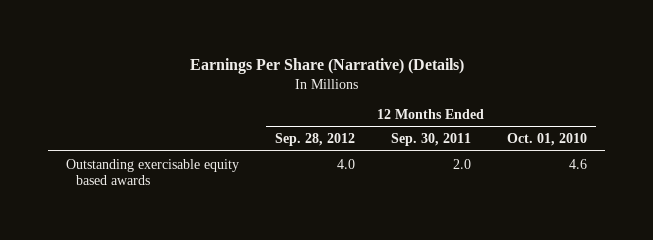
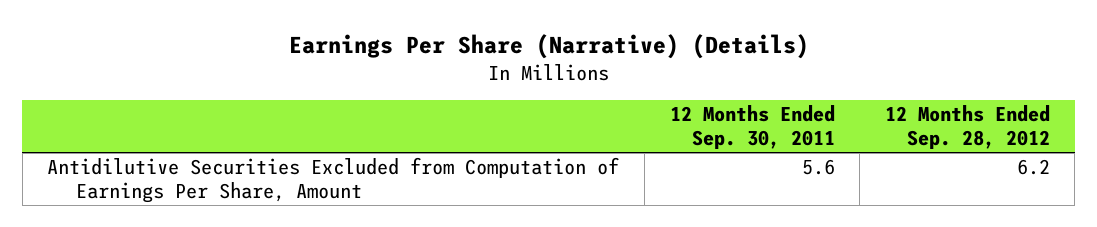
- | 12 Months Ended Sep. 28, 2012 | 12 Months Ended Sep. 30, 2011 | 12 Months Ended Oct. 01, 2010
+ | 12 Months Ended Sep. 30, 2011 | 12 Months Ended Sep. 28, 2012
- Outstanding exercisable equity based awards | 4.0 | 2.0 | 4.6
+ Antidilutive Securities Excluded from Computation of Earnings Per Share, Amount | 5.6 | 6.2

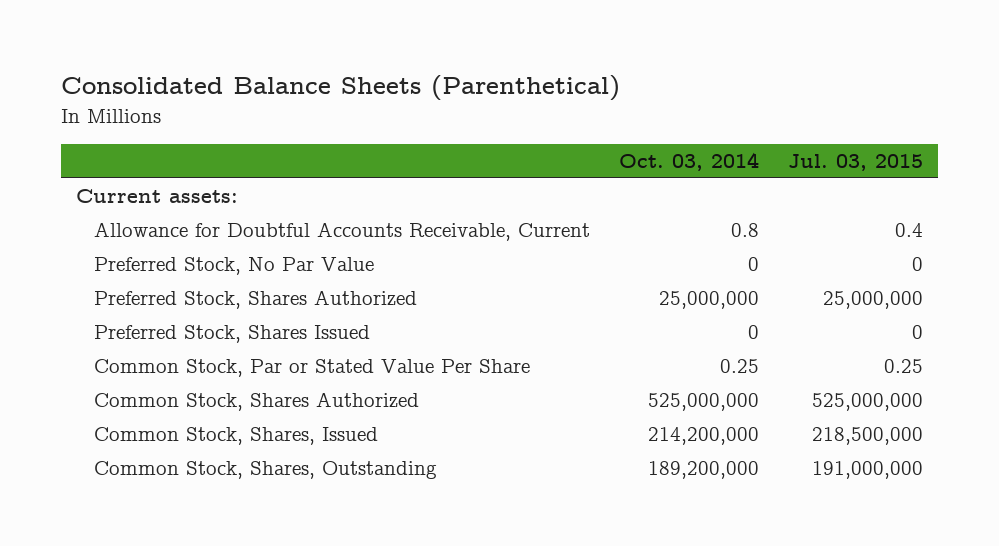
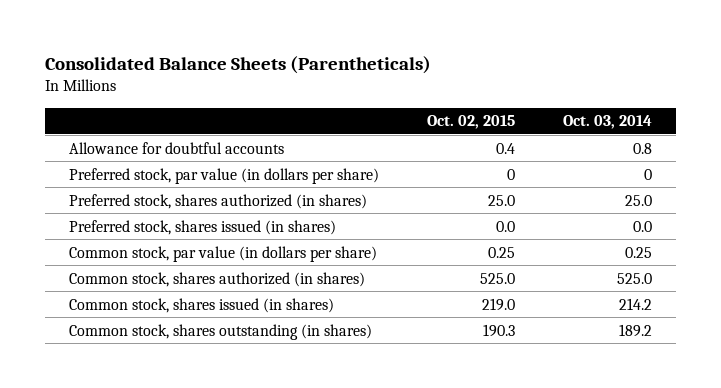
- Consolidated Balance Sheets (Parenthetical)
+ Consolidated Balance Sheets (Parentheticals)
- | Oct. 03, 2014 | Jul. 03, 2015
+ | Oct. 02, 2015 | Oct. 03, 2014
- Current assets:
- Allowance for Doubtful Accounts Receivable, Current | 0.8 | 0.4
- Preferred Stock, No Par Value | 0 | 0
- Preferred Stock, Shares Authorized | 25,000,000 | 25,000,000
- Preferred Stock, Shares Issued | 0 | 0
- Common Stock, Par or Stated Value Per Share | 0.25 | 0.25
- Common Stock, Shares Authorized | 525,000,000 | 525,000,000
- Common Stock, Shares, Issued | 214,200,000 | 218,500,000
- Common Stock, Shares, Outstanding | 189,200,000 | 191,000,000
+ Allowance for doubtful accounts | 0.4 | 0.8
+ Preferred stock, par value (in dollars per share) | 0 | 0
+ Preferred stock, shares authorized (in shares) | 25.0 | 25.0
+ Preferred stock, shares issued (in shares) | 0.0 | 0.0
+ Common stock, par value (in dollars per share) | 0.25 | 0.25
+ Common stock, shares authorized (in shares) | 525.0 | 525.0
+ Common stock, shares issued (in shares) | 219.0 | 214.2
+ Common stock, shares outstanding (in shares) | 190.3 | 189.2

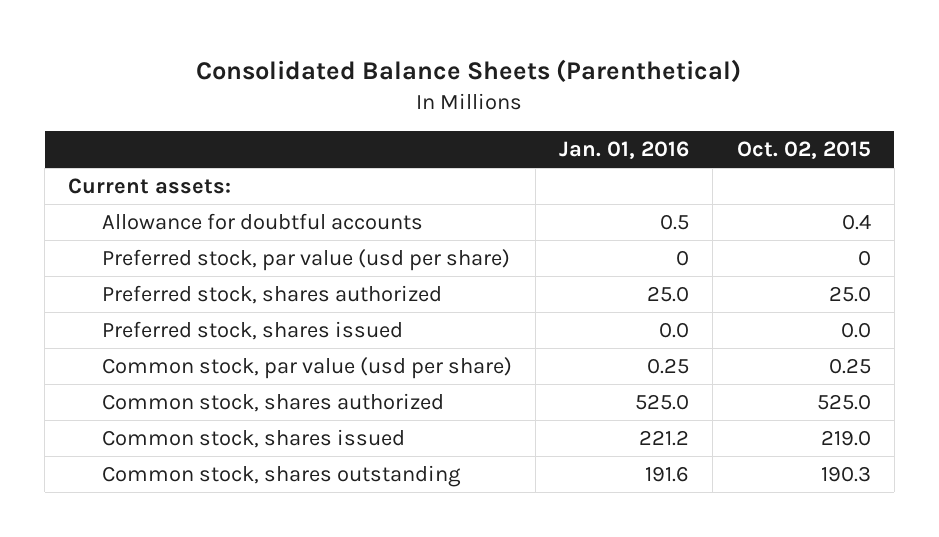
- Consolidated Balance Sheets (Parentheticals)
+ Consolidated Balance Sheets (Parenthetical)
- | Oct. 02, 2015 | Oct. 03, 2014
+ | Jan. 01, 2016 | Oct. 02, 2015
+ Current assets:
- Preferred stock, par value (in dollars per share) | 0 | 0
- Preferred stock, shares authorized (in shares) | 25.0 | 25.0
- Preferred stock, shares issued (in shares) | 0.0 | 0.0
- Common stock, par value (in dollars per share) | 0.25 | 0.25
- Common stock, shares authorized (in shares) | 525.0 | 525.0
- Common stock, shares issued (in shares) | 219.0 | 214.2
- Common stock, shares outstanding (in shares) | 190.3 | 189.2
+ Preferred stock, par value (usd per share) | 0 | 0
+ Preferred stock, shares authorized | 25.0 | 25.0
+ Preferred stock, shares issued | 0.0 | 0.0
+ Common stock, par value (usd per share) | 0.25 | 0.25
+ Common stock, shares authorized | 525.0 | 525.0
+ Common stock, shares issued | 221.2 | 219.0
+ Common stock, shares outstanding | 191.6 | 190.3

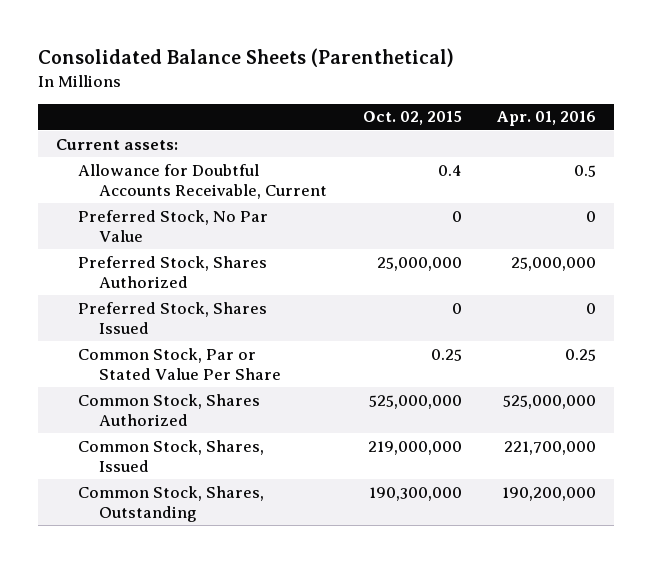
- | Jan. 01, 2016 | Oct. 02, 2015
+ | Oct. 02, 2015 | Apr. 01, 2016
- Allowance for doubtful accounts | 0.5 | 0.4
- Preferred stock, par value (usd per share) | 0 | 0
- Preferred stock, shares authorized | 25.0 | 25.0
- Preferred stock, shares issued | 0.0 | 0.0
- Common stock, par value (usd per share) | 0.25 | 0.25
- Common stock, shares authorized | 525.0 | 525.0
- Common stock, shares issued | 221.2 | 219.0
- Common stock, shares outstanding | 191.6 | 190.3
+ Allowance for Doubtful Accounts Receivable, Current | 0.4 | 0.5
+ Preferred Stock, No Par Value | 0 | 0
+ Preferred Stock, Shares Authorized | 25,000,000 | 25,000,000
+ Preferred Stock, Shares Issued | 0 | 0
+ Common Stock, Par or Stated Value Per Share | 0.25 | 0.25
+ Common Stock, Shares Authorized | 525,000,000 | 525,000,000
+ Common Stock, Shares, Issued | 219,000,000 | 221,700,000
+ Common Stock, Shares, Outstanding | 190,300,000 | 190,200,000

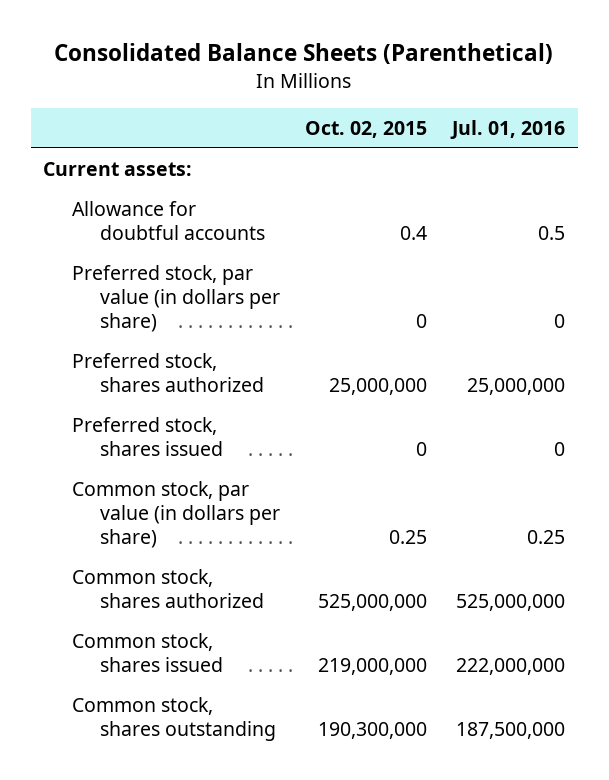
- | Oct. 02, 2015 | Apr. 01, 2016
+ | Oct. 02, 2015 | Jul. 01, 2016
- Allowance for Doubtful Accounts Receivable, Current | 0.4 | 0.5
- Preferred Stock, No Par Value | 0 | 0
- Preferred Stock, Shares Authorized | 25,000,000 | 25,000,000
- Preferred Stock, Shares Issued | 0 | 0
- Common Stock, Par or Stated Value Per Share | 0.25 | 0.25
- Common Stock, Shares Authorized | 525,000,000 | 525,000,000
- Common Stock, Shares, Issued | 219,000,000 | 221,700,000
- Common Stock, Shares, Outstanding | 190,300,000 | 190,200,000
+ Allowance for doubtful accounts | 0.4 | 0.5
+ Preferred stock, par value (in dollars per share) | 0 | 0
+ Preferred stock, shares authorized | 25,000,000 | 25,000,000
+ Preferred stock, shares issued | 0 | 0
+ Common stock, par value (in dollars per share) | 0.25 | 0.25
+ Common stock, shares authorized | 525,000,000 | 525,000,000
+ Common stock, shares issued | 219,000,000 | 222,000,000
+ Common stock, shares outstanding | 190,300,000 | 187,500,000

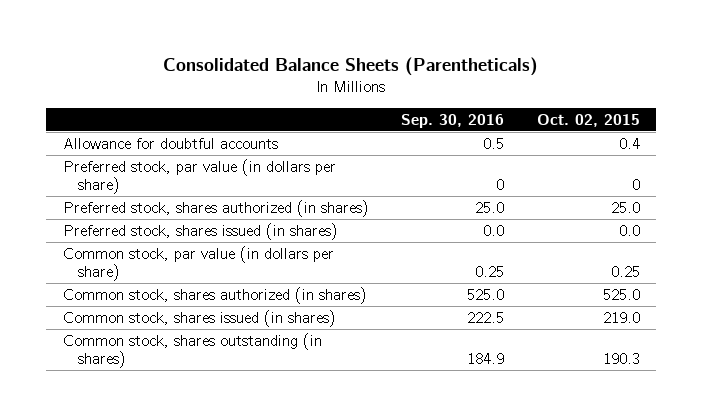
- Consolidated Balance Sheets (Parenthetical)
+ Consolidated Balance Sheets (Parentheticals)
- | Oct. 02, 2015 | Jul. 01, 2016
+ | Sep. 30, 2016 | Oct. 02, 2015
- Current assets:
- Preferred stock, shares authorized | 25,000,000 | 25,000,000
- Preferred stock, shares issued | 0 | 0
+ Preferred stock, shares authorized (in shares) | 25.0 | 25.0
+ Preferred stock, shares issued (in shares) | 0.0 | 0.0
- Common stock, shares authorized | 525,000,000 | 525,000,000
- Common stock, shares issued | 219,000,000 | 222,000,000
- Common stock, shares outstanding | 190,300,000 | 187,500,000
+ Common stock, shares authorized (in shares) | 525.0 | 525.0
+ Common stock, shares issued (in shares) | 222.5 | 219.0
+ Common stock, shares outstanding (in shares) | 184.9 | 190.3

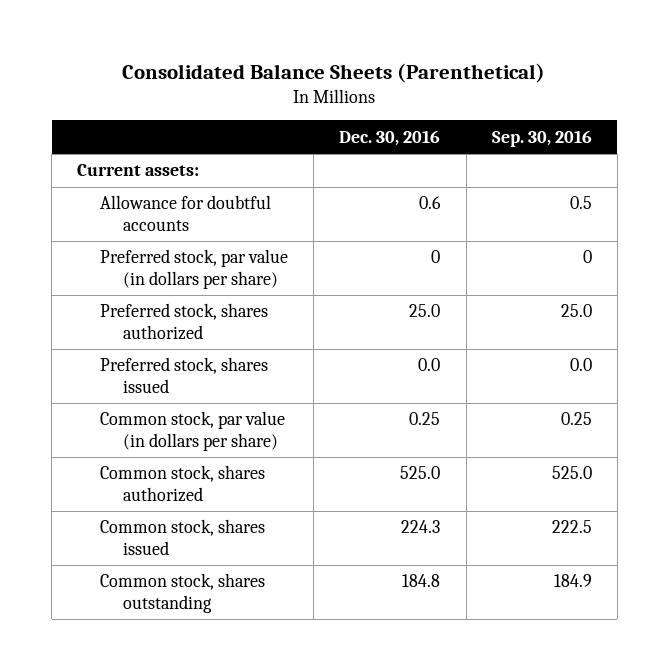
- Consolidated Balance Sheets (Parentheticals)
+ Consolidated Balance Sheets (Parenthetical)
- | Sep. 30, 2016 | Oct. 02, 2015
+ | Dec. 30, 2016 | Sep. 30, 2016
+ Current assets:
- Preferred stock, shares authorized (in shares) | 25.0 | 25.0
- Preferred stock, shares issued (in shares) | 0.0 | 0.0
+ Preferred stock, shares authorized | 25.0 | 25.0
+ Preferred stock, shares issued | 0.0 | 0.0
- Common stock, shares authorized (in shares) | 525.0 | 525.0
- Common stock, shares issued (in shares) | 222.5 | 219.0
- Common stock, shares outstanding (in shares) | 184.9 | 190.3
+ Common stock, shares authorized | 525.0 | 525.0
+ Common stock, shares issued | 224.3 | 222.5
+ Common stock, shares outstanding | 184.8 | 184.9

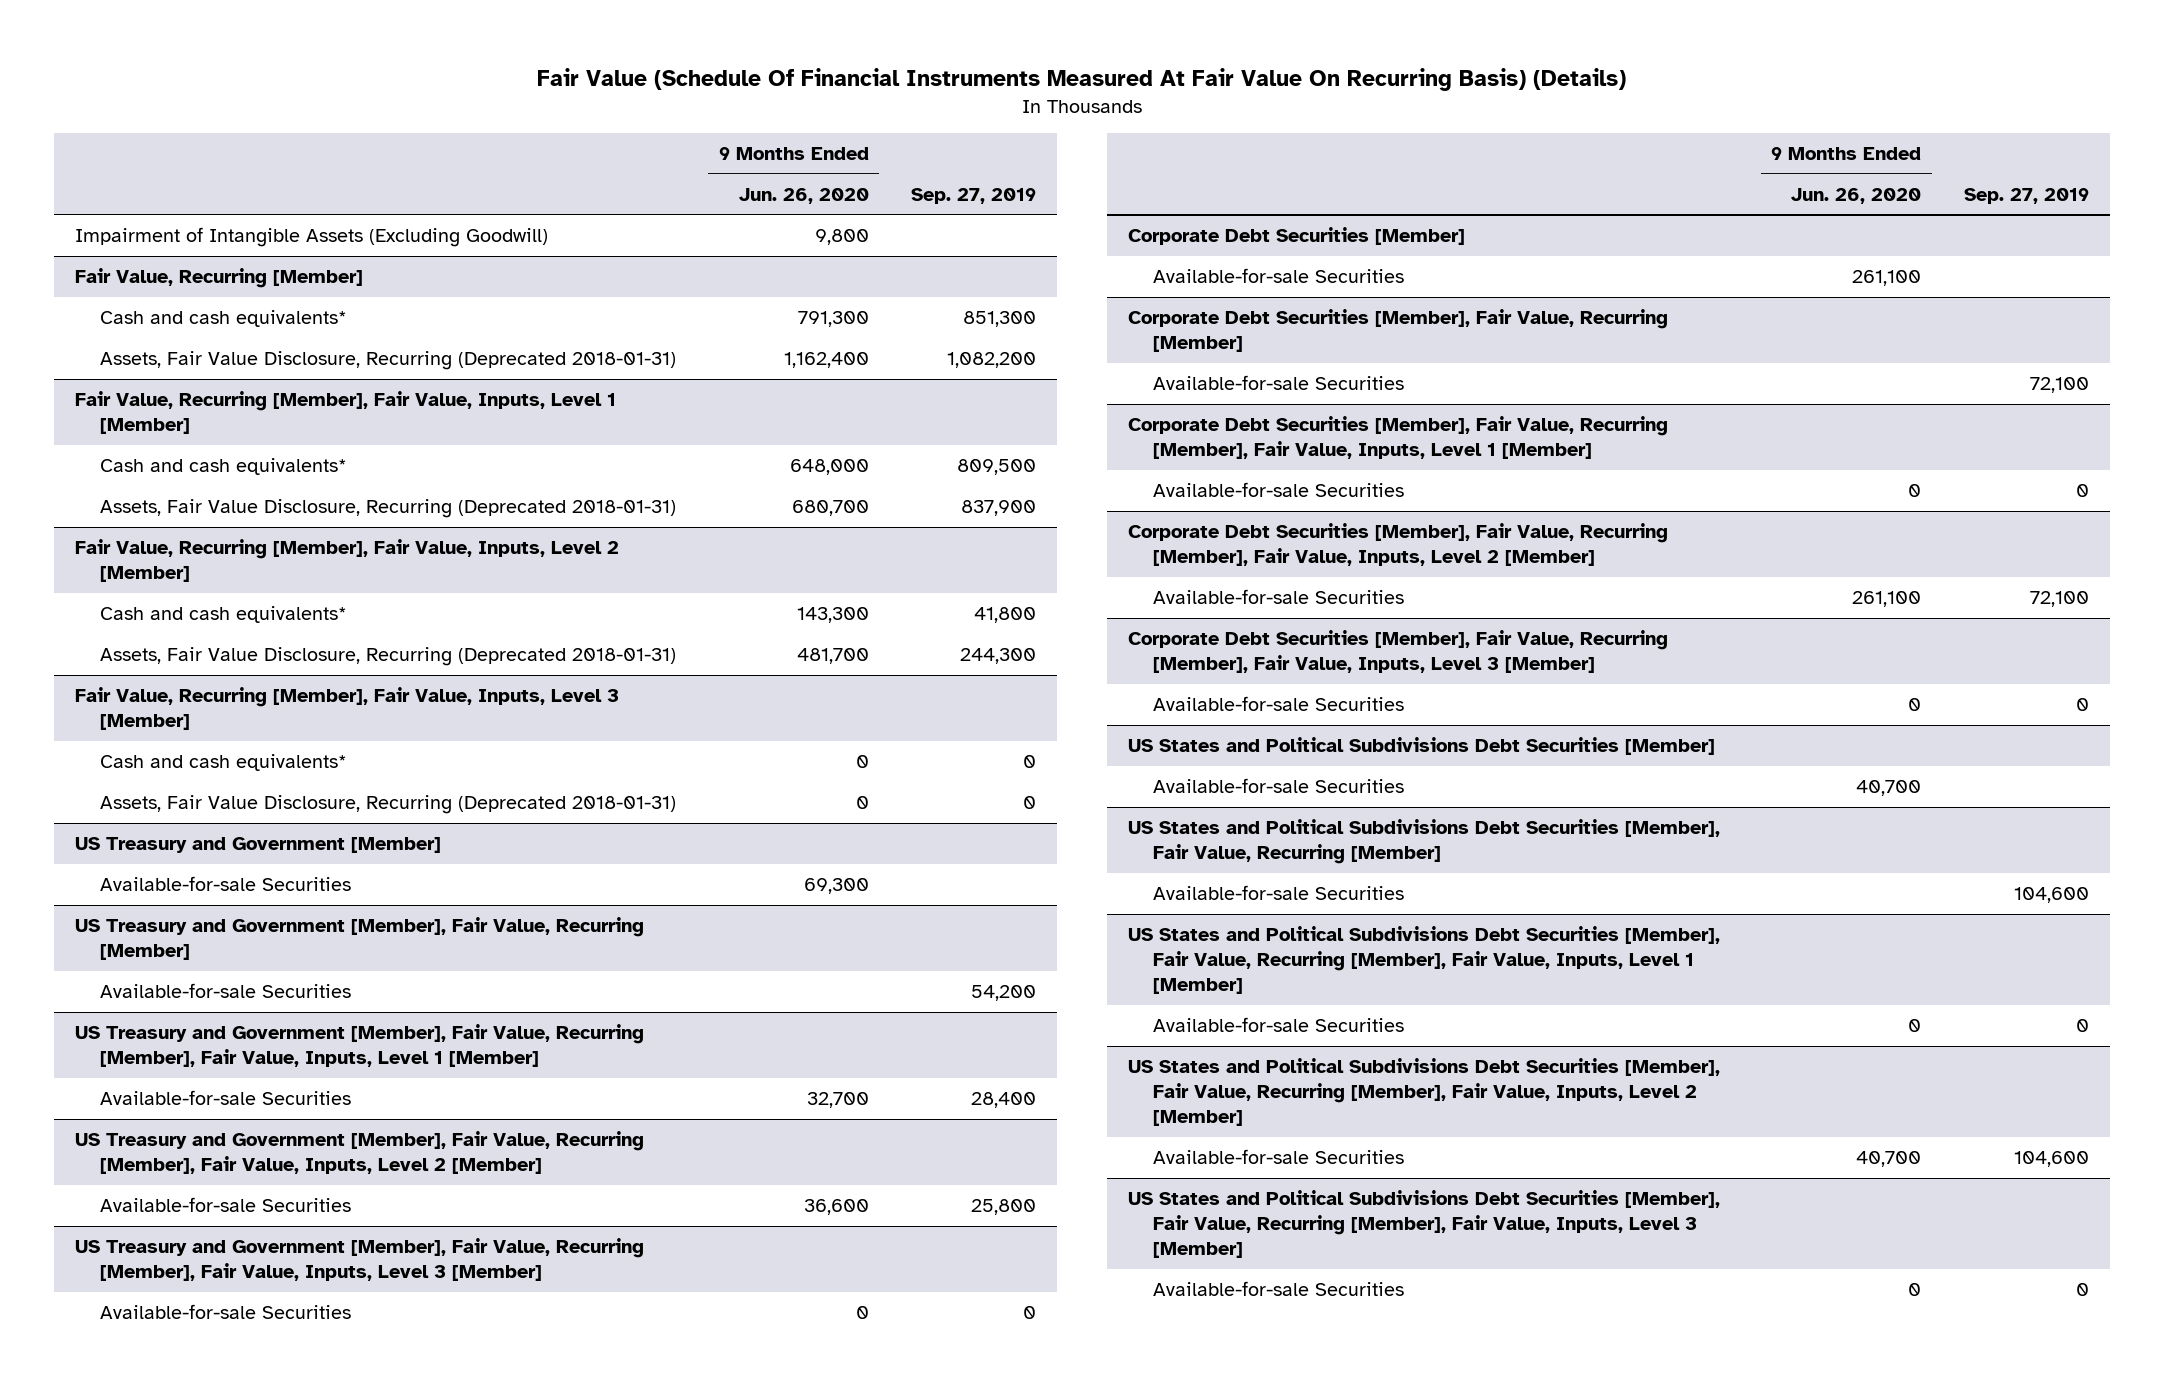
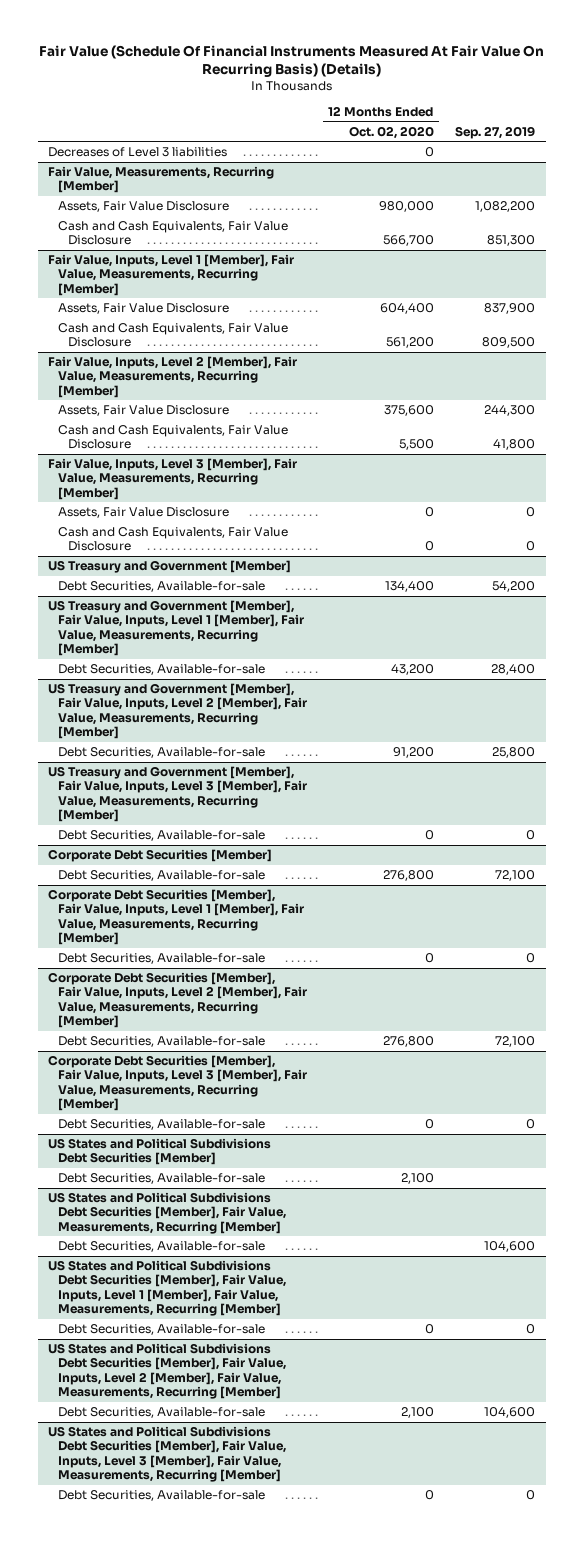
- | 9 Months Ended Jun. 26, 2020 | Sep. 27, 2019
+ | 12 Months Ended Oct. 02, 2020 | Sep. 27, 2019
- Impairment of Intangible Assets (Excluding Goodwill) | 9,800 |
- Fair Value, Recurring [Member]
- Cash and cash equivalents* | 791,300 | 851,300
- Assets, Fair Value Disclosure, Recurring (Deprecated 2018-01-31) | 1,162,400 | 1,082,200
- Fair Value, Recurring [Member], Fair Value, Inputs, Level 1 [Member]
- Cash and cash equivalents* | 648,000 | 809,500
- Assets, Fair Value Disclosure, Recurring (Deprecated 2018-01-31) | 680,700 | 837,900
- Fair Value, Recurring [Member], Fair Value, Inputs, Level 2 [Member]
- Cash and cash equivalents* | 143,300 | 41,800
- Assets, Fair Value Disclosure, Recurring (Deprecated 2018-01-31) | 481,700 | 244,300
- Fair Value, Recurring [Member], Fair Value, Inputs, Level 3 [Member]
- Cash and cash equivalents* | 0 | 0
- Assets, Fair Value Disclosure, Recurring (Deprecated 2018-01-31) | 0 | 0
+ Decreases of Level 3 liabilities | 0 |
+ Fair Value, Measurements, Recurring [Member]
+ Assets, Fair Value Disclosure | 980,000 | 1,082,200
+ Cash and Cash Equivalents, Fair Value Disclosure | 566,700 | 851,300
+ Fair Value, Inputs, Level 1 [Member], Fair Value, Measurements, Recurring [Member]
+ Assets, Fair Value Disclosure | 604,400 | 837,900
+ Cash and Cash Equivalents, Fair Value Disclosure | 561,200 | 809,500
+ Fair Value, Inputs, Level 2 [Member], Fair Value, Measurements, Recurring [Member]
+ Assets, Fair Value Disclosure | 375,600 | 244,300
+ Cash and Cash Equivalents, Fair Value Disclosure | 5,500 | 41,800
+ Fair Value, Inputs, Level 3 [Member], Fair Value, Measurements, Recurring [Member]
+ Assets, Fair Value Disclosure | 0 | 0
+ Cash and Cash Equivalents, Fair Value Disclosure | 0 | 0
@ US Treasury and Government [Member]
- Available-for-sale Securities | 69,300 |
- US Treasury and Government [Member], Fair Value, Recurring [Member]
- Available-for-sale Securities | | 54,200
- US Treasury and Government [Member], Fair Value, Recurring [Member], Fair Value, Inputs, Level 1 [Member]
- Available-for-sale Securities | 32,700 | 28,400
- US Treasury and Government [Member], Fair Value, Recurring [Member], Fair Value, Inputs, Level 2 [Member]
- Available-for-sale Securities | 36,600 | 25,800
- US Treasury and Government [Member], Fair Value, Recurring [Member], Fair Value, Inputs, Level 3 [Member]
- Available-for-sale Securities | 0 | 0
@ US Treasury and Government [Member]
+ Debt Securities, Available-for-sale | 134,400 | 54,200
+ US Treasury and Government [Member], Fair Value, Inputs, Level 1 [Member], Fair Value, Measurements, Recurring [Member]
+ Debt Securities, Available-for-sale | 43,200 | 28,400
+ US Treasury and Government [Member], Fair Value, Inputs, Level 2 [Member], Fair Value, Measurements, Recurring [Member]
+ Debt Securities, Available-for-sale | 91,200 | 25,800
+ US Treasury and Government [Member], Fair Value, Inputs, Level 3 [Member], Fair Value, Measurements, Recurring [Member]
+ Debt Securities, Available-for-sale | 0 | 0
@ Corporate Debt Securities [Member]
- Available-for-sale Securities | 261,100 |
- Corporate Debt Securities [Member], Fair Value, Recurring [Member]
- Available-for-sale Securities | | 72,100
- Corporate Debt Securities [Member], Fair Value, Recurring [Member], Fair Value, Inputs, Level 1 [Member]
- Available-for-sale Securities | 0 | 0
- Corporate Debt Securities [Member], Fair Value, Recurring [Member], Fair Value, Inputs, Level 2 [Member]
- Available-for-sale Securities | 261,100 | 72,100
- Corporate Debt Securities [Member], Fair Value, Recurring [Member], Fair Value, Inputs, Level 3 [Member]
- Available-for-sale Securities | 0 | 0
@ Corporate Debt Securities [Member]
+ Debt Securities, Available-for-sale | 276,800 | 72,100
+ Corporate Debt Securities [Member], Fair Value, Inputs, Level 1 [Member], Fair Value, Measurements, Recurring [Member]
+ Debt Securities, Available-for-sale | 0 | 0
+ Corporate Debt Securities [Member], Fair Value, Inputs, Level 2 [Member], Fair Value, Measurements, Recurring [Member]
+ Debt Securities, Available-for-sale | 276,800 | 72,100
+ Corporate Debt Securities [Member], Fair Value, Inputs, Level 3 [Member], Fair Value, Measurements, Recurring [Member]
+ Debt Securities, Available-for-sale | 0 | 0
@ US States and Political Subdivisions Debt Securities [Member]
- Available-for-sale Securities | 40,700 |
- US States and Political Subdivisions Debt Securities [Member], Fair Value, Recurring [Member]
- Available-for-sale Securities | | 104,600
- US States and Political Subdivisions Debt Securities [Member], Fair Value, Recurring [Member], Fair Value, Inputs, Level 1 [Member]
- Available-for-sale Securities | 0 | 0
- US States and Political Subdivisions Debt Securities [Member], Fair Value, Recurring [Member], Fair Value, Inputs, Level 2 [Member]
- Available-for-sale Securities | 40,700 | 104,600
- US States and Political Subdivisions Debt Securities [Member], Fair Value, Recurring [Member], Fair Value, Inputs, Level 3 [Member]
- Available-for-sale Securities | 0 | 0
@ US States and Political Subdivisions Debt Securities [Member]
+ Debt Securities, Available-for-sale | 2,100 |
+ US States and Political Subdivisions Debt Securities [Member], Fair Value, Measurements, Recurring [Member]
+ Debt Securities, Available-for-sale | | 104,600
+ US States and Political Subdivisions Debt Securities [Member], Fair Value, Inputs, Level 1 [Member], Fair Value, Measurements, Recurring [Member]
+ Debt Securities, Available-for-sale | 0 | 0
+ US States and Political Subdivisions Debt Securities [Member], Fair Value, Inputs, Level 2 [Member], Fair Value, Measurements, Recurring [Member]
+ Debt Securities, Available-for-sale | 2,100 | 104,600
+ US States and Political Subdivisions Debt Securities [Member], Fair Value, Inputs, Level 3 [Member], Fair Value, Measurements, Recurring [Member]
+ Debt Securities, Available-for-sale | 0 | 0

